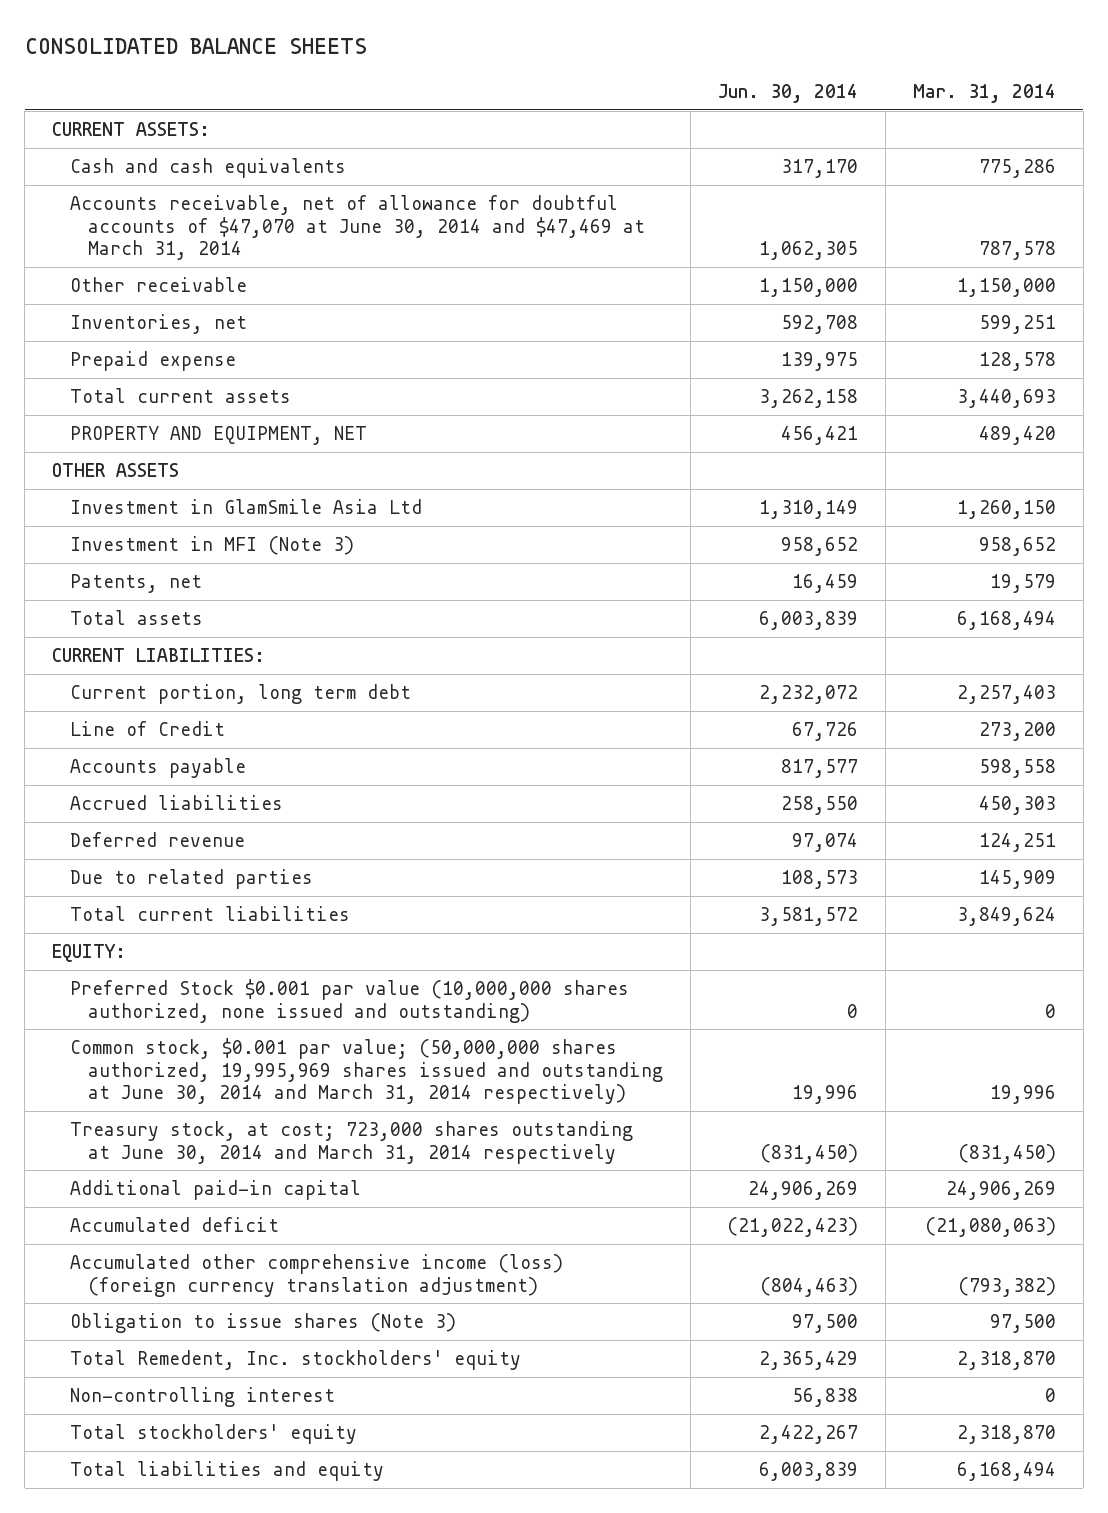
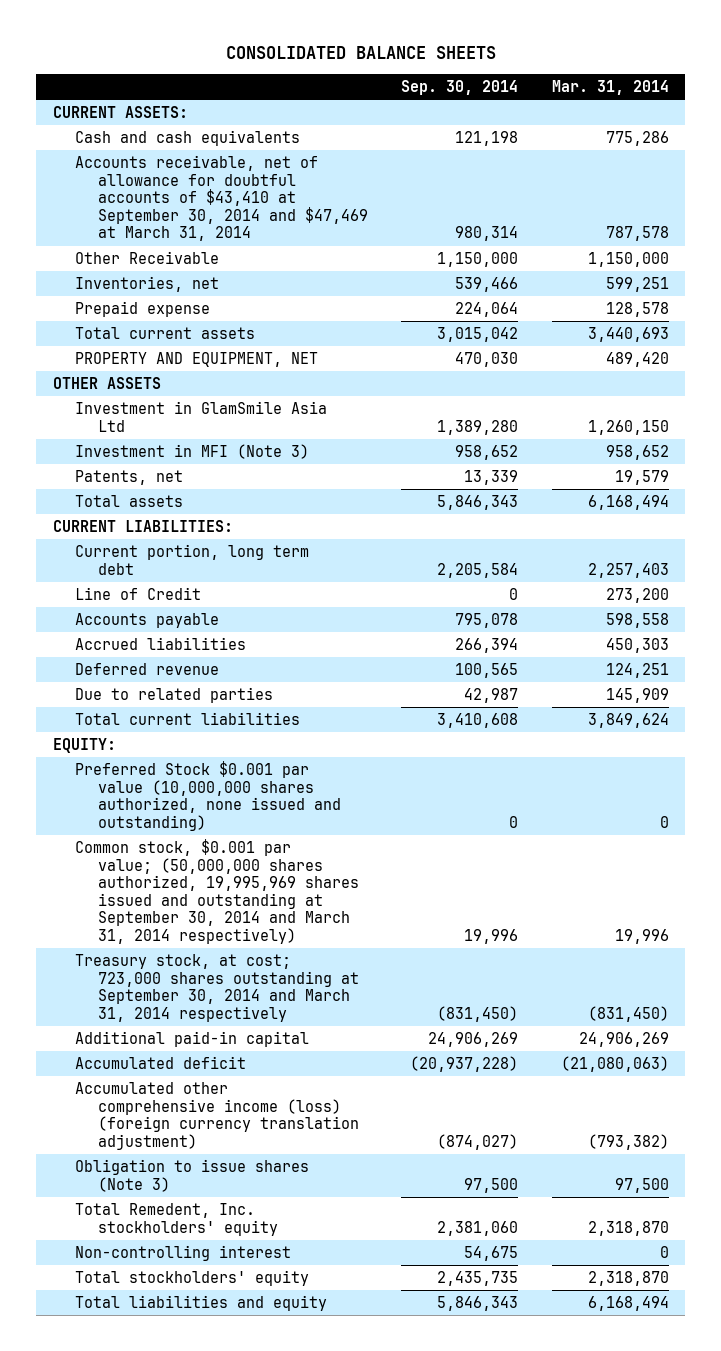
- | Jun. 30, 2014 | Mar. 31, 2014
+ | Sep. 30, 2014 | Mar. 31, 2014
- Accounts receivable, net of allowance for doubtful accounts of $47,070 at June 30, 2014 and $47,469 at March 31, 2014 | 1,062,305 | 787,578
- Other receivable | 1,150,000 | 1,150,000
+ Accounts receivable, net of allowance for doubtful accounts of $43,410 at September 30, 2014 and $47,469 at March 31, 2014 | 980,314 | 787,578
+ Other Receivable | 1,150,000 | 1,150,000
- Common stock, $0.001 par value; (50,000,000 shares authorized, 19,995,969 shares issued and outstanding at June 30, 2014 and March 31, 2014 respectively) | 19,996 | 19,996
- Treasury stock, at cost; 723,000 shares outstanding at June 30, 2014 and March 31, 2014 respectively | (831,450) | (831,450)
+ Common stock, $0.001 par value; (50,000,000 shares authorized, 19,995,969 shares issued and outstanding at September 30, 2014 and March 31, 2014 respectively) | 19,996 | 19,996
+ Treasury stock, at cost; 723,000 shares outstanding at September 30, 2014 and March 31, 2014 respectively | (831,450) | (831,450)

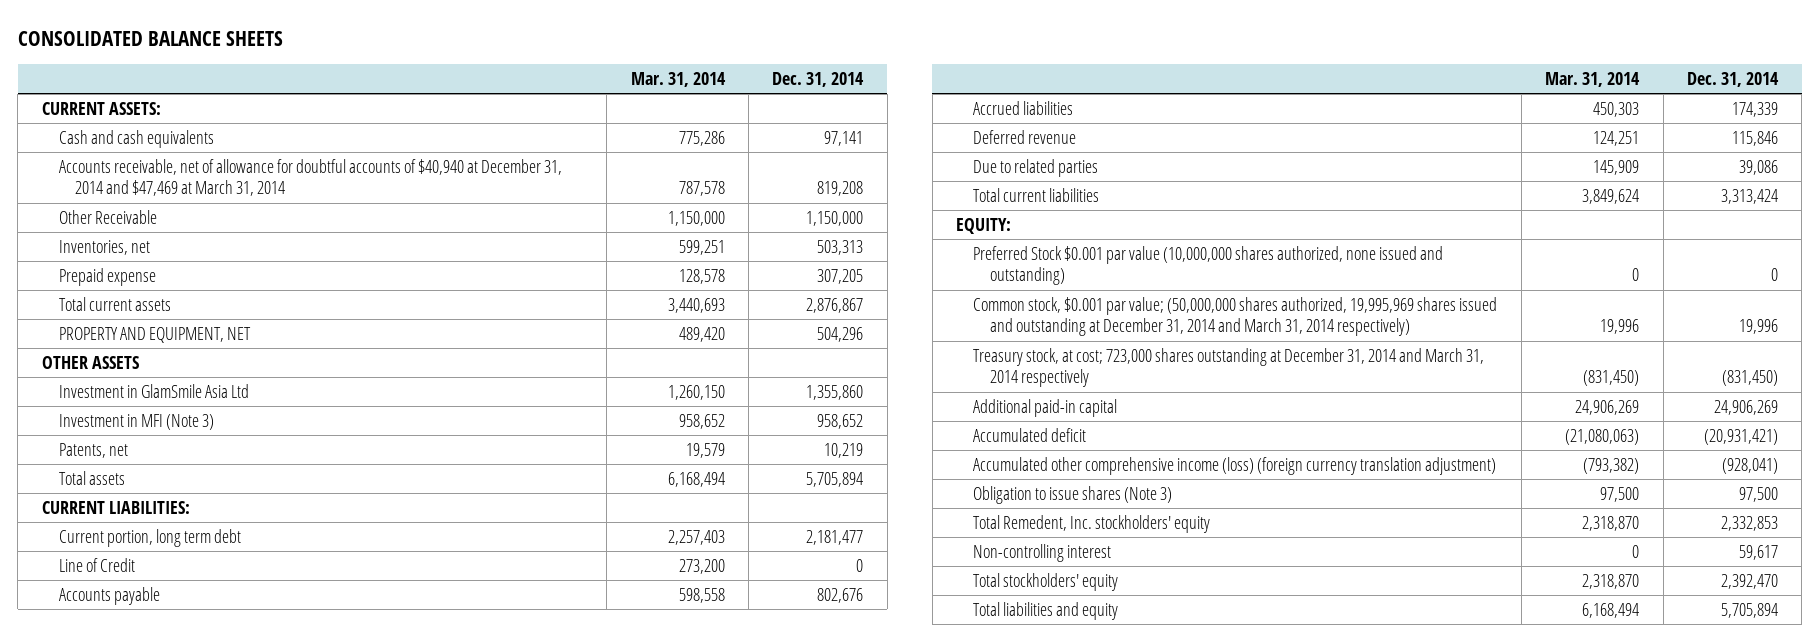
- | Sep. 30, 2014 | Mar. 31, 2014
+ | Mar. 31, 2014 | Dec. 31, 2014
- Accounts receivable, net of allowance for doubtful accounts of $43,410 at September 30, 2014 and $47,469 at March 31, 2014 | 980,314 | 787,578
+ Accounts receivable, net of allowance for doubtful accounts of $40,940 at December 31, 2014 and $47,469 at March 31, 2014 | 787,578 | 819,208
- Common stock, $0.001 par value; (50,000,000 shares authorized, 19,995,969 shares issued and outstanding at September 30, 2014 and March 31, 2014 respectively) | 19,996 | 19,996
- Treasury stock, at cost; 723,000 shares outstanding at September 30, 2014 and March 31, 2014 respectively | (831,450) | (831,450)
+ Common stock, $0.001 par value; (50,000,000 shares authorized, 19,995,969 shares issued and outstanding at December 31, 2014 and March 31, 2014 respectively) | 19,996 | 19,996
+ Treasury stock, at cost; 723,000 shares outstanding at December 31, 2014 and March 31, 2014 respectively | (831,450) | (831,450)

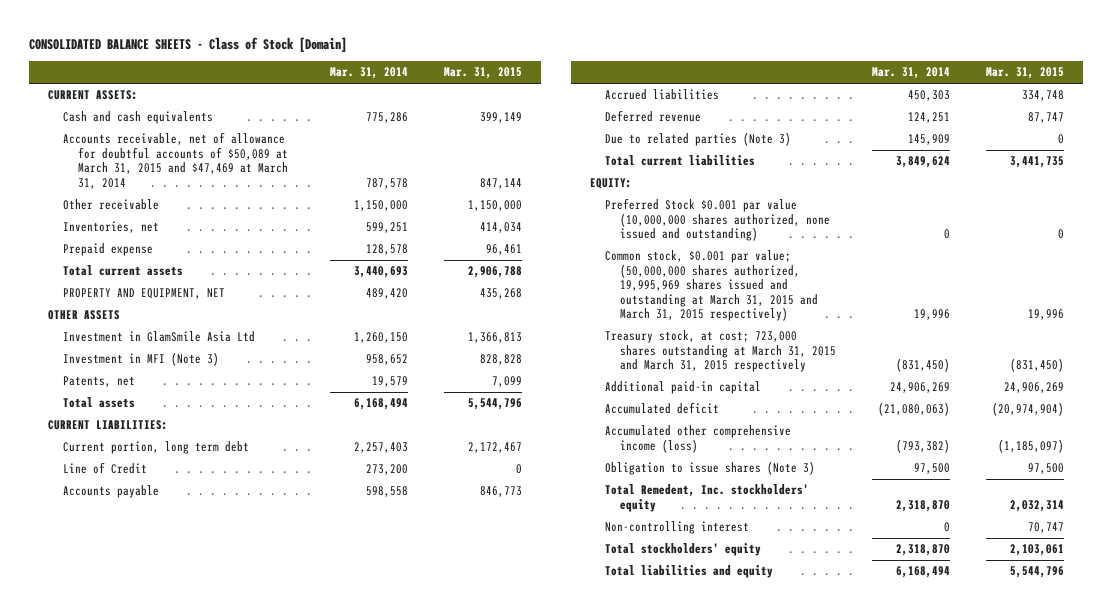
- CONSOLIDATED BALANCE SHEETS
+ CONSOLIDATED BALANCE SHEETS - Class of Stock [Domain]
- | Mar. 31, 2014 | Dec. 31, 2014
+ | Mar. 31, 2014 | Mar. 31, 2015
- Accounts receivable, net of allowance for doubtful accounts of $40,940 at December 31, 2014 and $47,469 at March 31, 2014 | 787,578 | 819,208
- Other Receivable | 1,150,000 | 1,150,000
+ Accounts receivable, net of allowance for doubtful accounts of $50,089 at March 31, 2015 and $47,469 at March 31, 2014 | 787,578 | 847,144
+ Other receivable | 1,150,000 | 1,150,000
- Due to related parties | 145,909 | 39,086
+ Due to related parties (Note 3) | 145,909 | 0
- Common stock, $0.001 par value; (50,000,000 shares authorized, 19,995,969 shares issued and outstanding at December 31, 2014 and March 31, 2014 respectively) | 19,996 | 19,996
- Treasury stock, at cost; 723,000 shares outstanding at December 31, 2014 and March 31, 2014 respectively | (831,450) | (831,450)
+ Common stock, $0.001 par value; (50,000,000 shares authorized, 19,995,969 shares issued and outstanding at March 31, 2015 and March 31, 2015 respectively) | 19,996 | 19,996
+ Treasury stock, at cost; 723,000 shares outstanding at March 31, 2015 and March 31, 2015 respectively | (831,450) | (831,450)
- Accumulated other comprehensive income (loss) (foreign currency translation adjustment) | (793,382) | (928,041)
+ Accumulated other comprehensive income (loss) | (793,382) | (1,185,097)

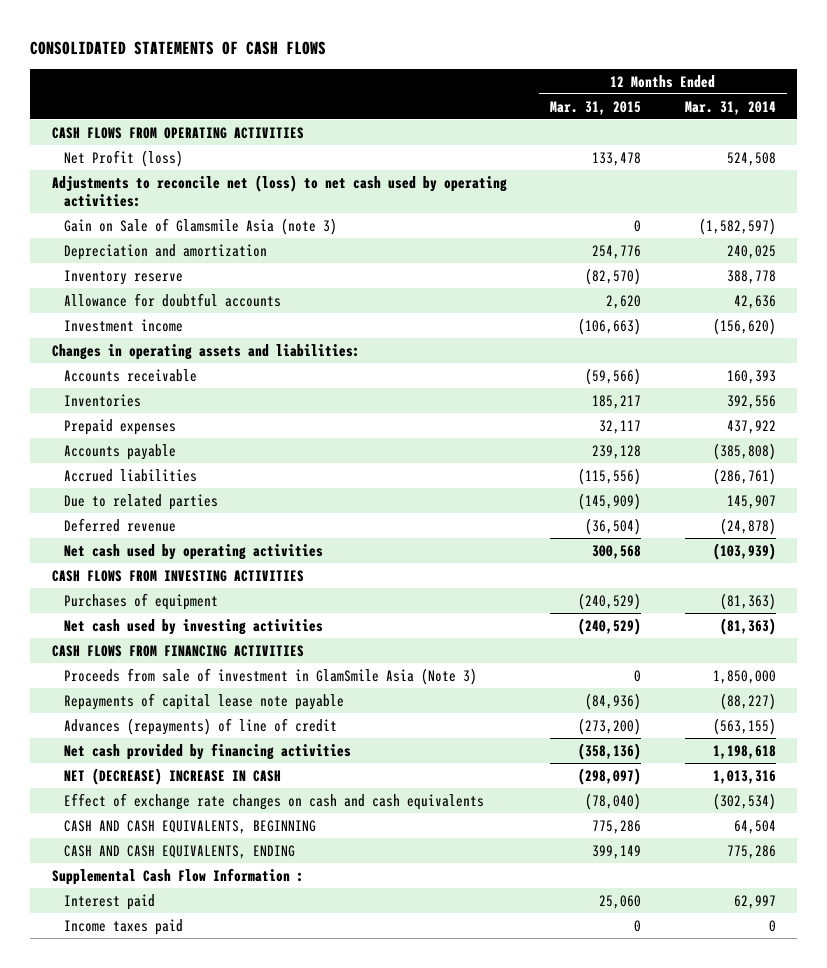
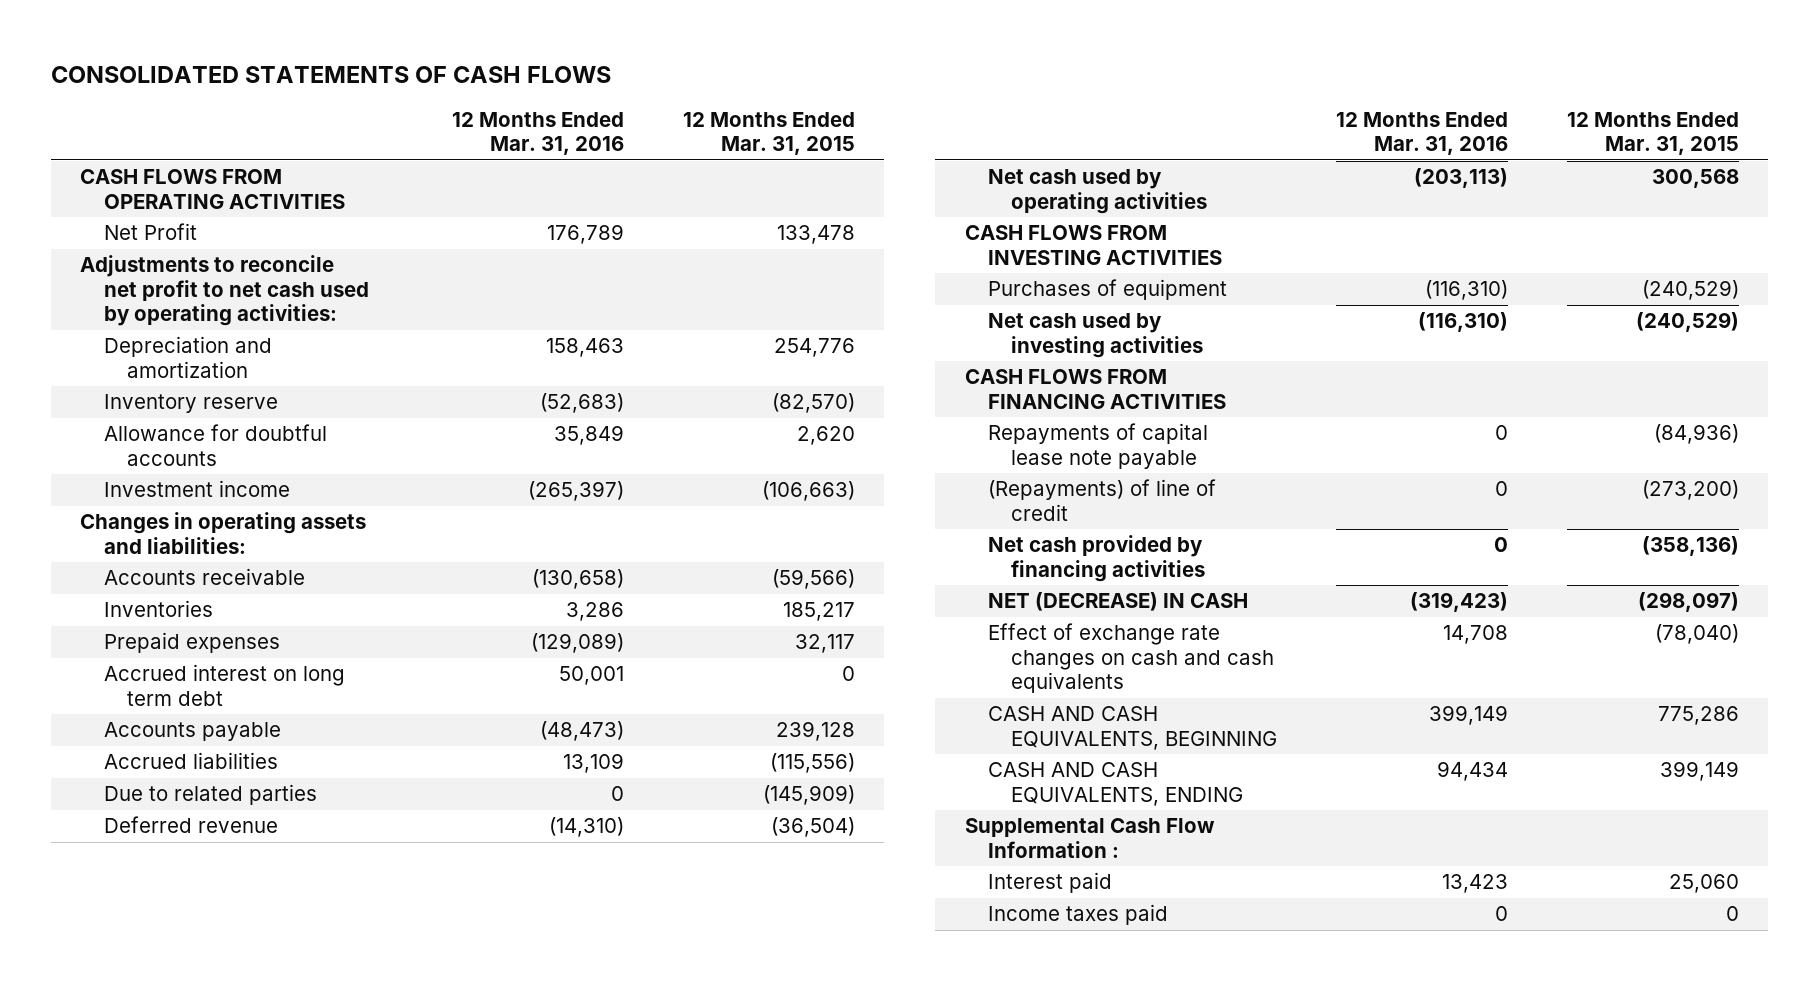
- | 12 Months Ended Mar. 31, 2015 | 12 Months Ended Mar. 31, 2014
+ | 12 Months Ended Mar. 31, 2016 | 12 Months Ended Mar. 31, 2015
- Net Profit (loss) | 133,478 | 524,508
- Adjustments to reconcile net (loss) to net cash used by operating activities:
- Gain on Sale of Glamsmile Asia (note 3) | 0 | (1,582,597)
+ Net Profit | 176,789 | 133,478
+ Adjustments to reconcile net profit to net cash used by operating activities:
+ Accrued interest on long term debt | 50,001 | 0
- Proceeds from sale of investment in GlamSmile Asia (Note 3) | 0 | 1,850,000
- Advances (repayments) of line of credit | (273,200) | (563,155)
+ (Repayments) of line of credit | 0 | (273,200)
- NET (DECREASE) INCREASE IN CASH | (298,097) | 1,013,316
+ NET (DECREASE) IN CASH | (319,423) | (298,097)

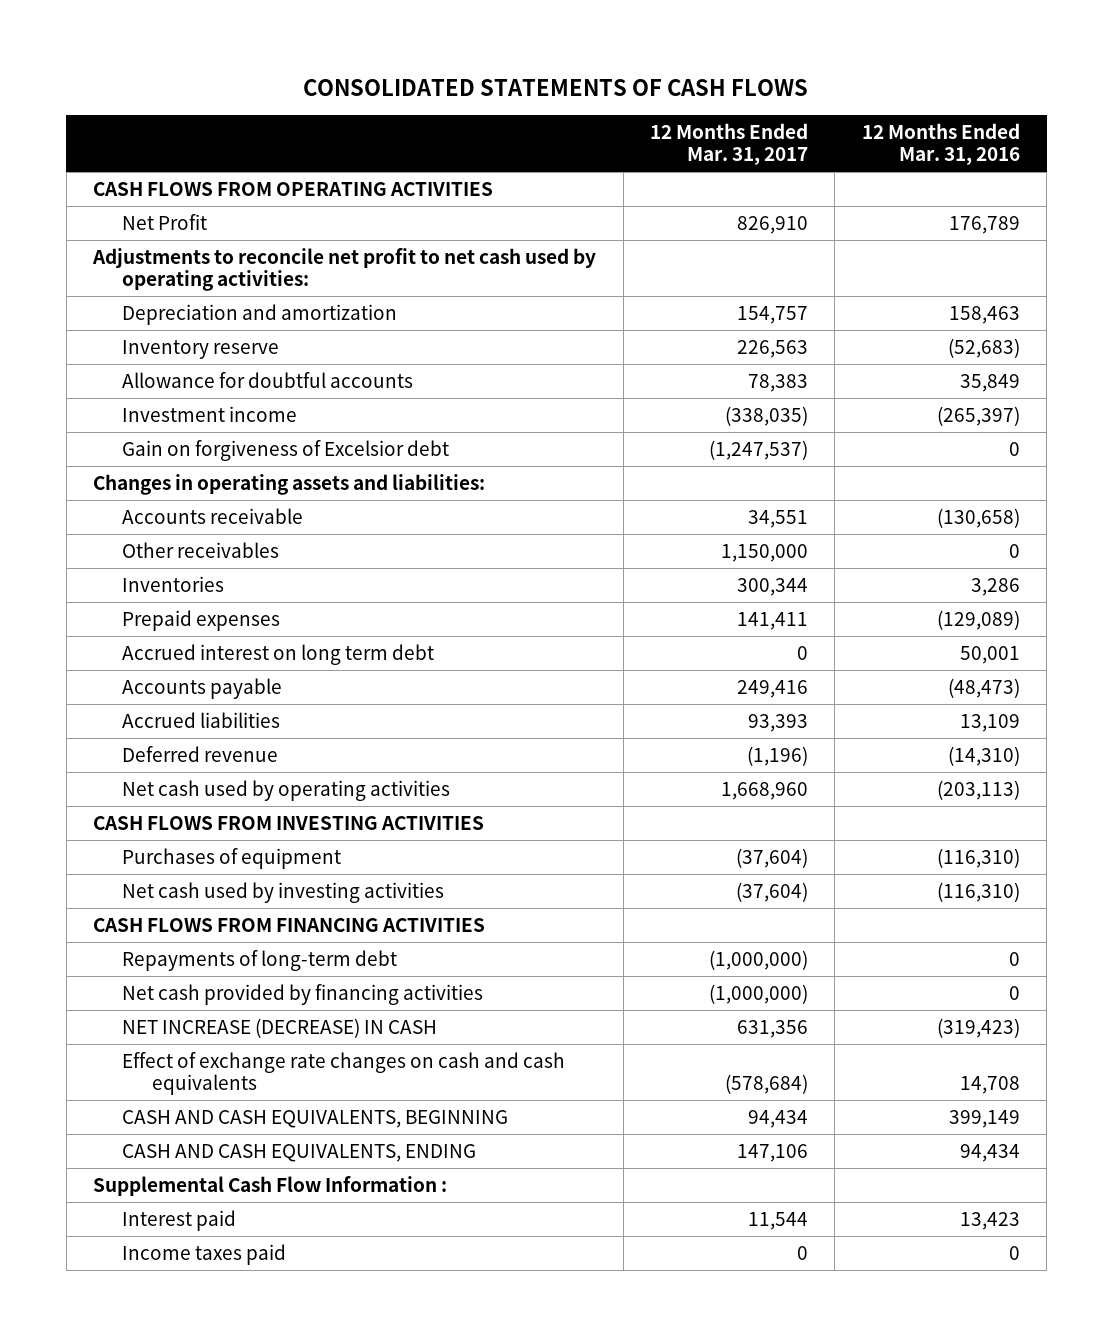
- | 12 Months Ended Mar. 31, 2016 | 12 Months Ended Mar. 31, 2015
+ | 12 Months Ended Mar. 31, 2017 | 12 Months Ended Mar. 31, 2016
+ Gain on forgiveness of Excelsior debt | (1,247,537) | 0
+ Other receivables | 1,150,000 | 0
- Due to related parties | 0 | (145,909)
- Repayments of capital lease note payable | 0 | (84,936)
- (Repayments) of line of credit | 0 | (273,200)
+ Repayments of long-term debt | (1,000,000) | 0
- NET (DECREASE) IN CASH | (319,423) | (298,097)
+ NET INCREASE (DECREASE) IN CASH | 631,356 | (319,423)

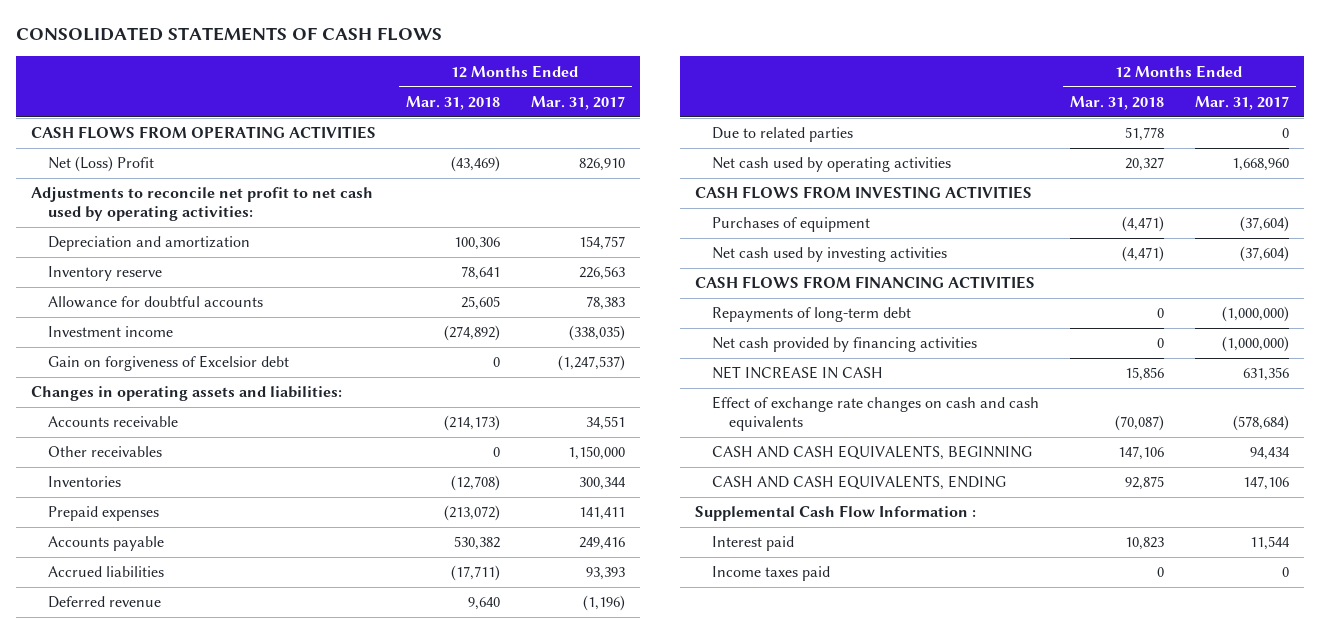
- | 12 Months Ended Mar. 31, 2017 | 12 Months Ended Mar. 31, 2016
+ | 12 Months Ended Mar. 31, 2018 | 12 Months Ended Mar. 31, 2017
- Net Profit | 826,910 | 176,789
+ Net (Loss) Profit | (43,469) | 826,910
- Accrued interest on long term debt | 0 | 50,001
+ Due to related parties | 51,778 | 0
- NET INCREASE (DECREASE) IN CASH | 631,356 | (319,423)
+ NET INCREASE IN CASH | 15,856 | 631,356

